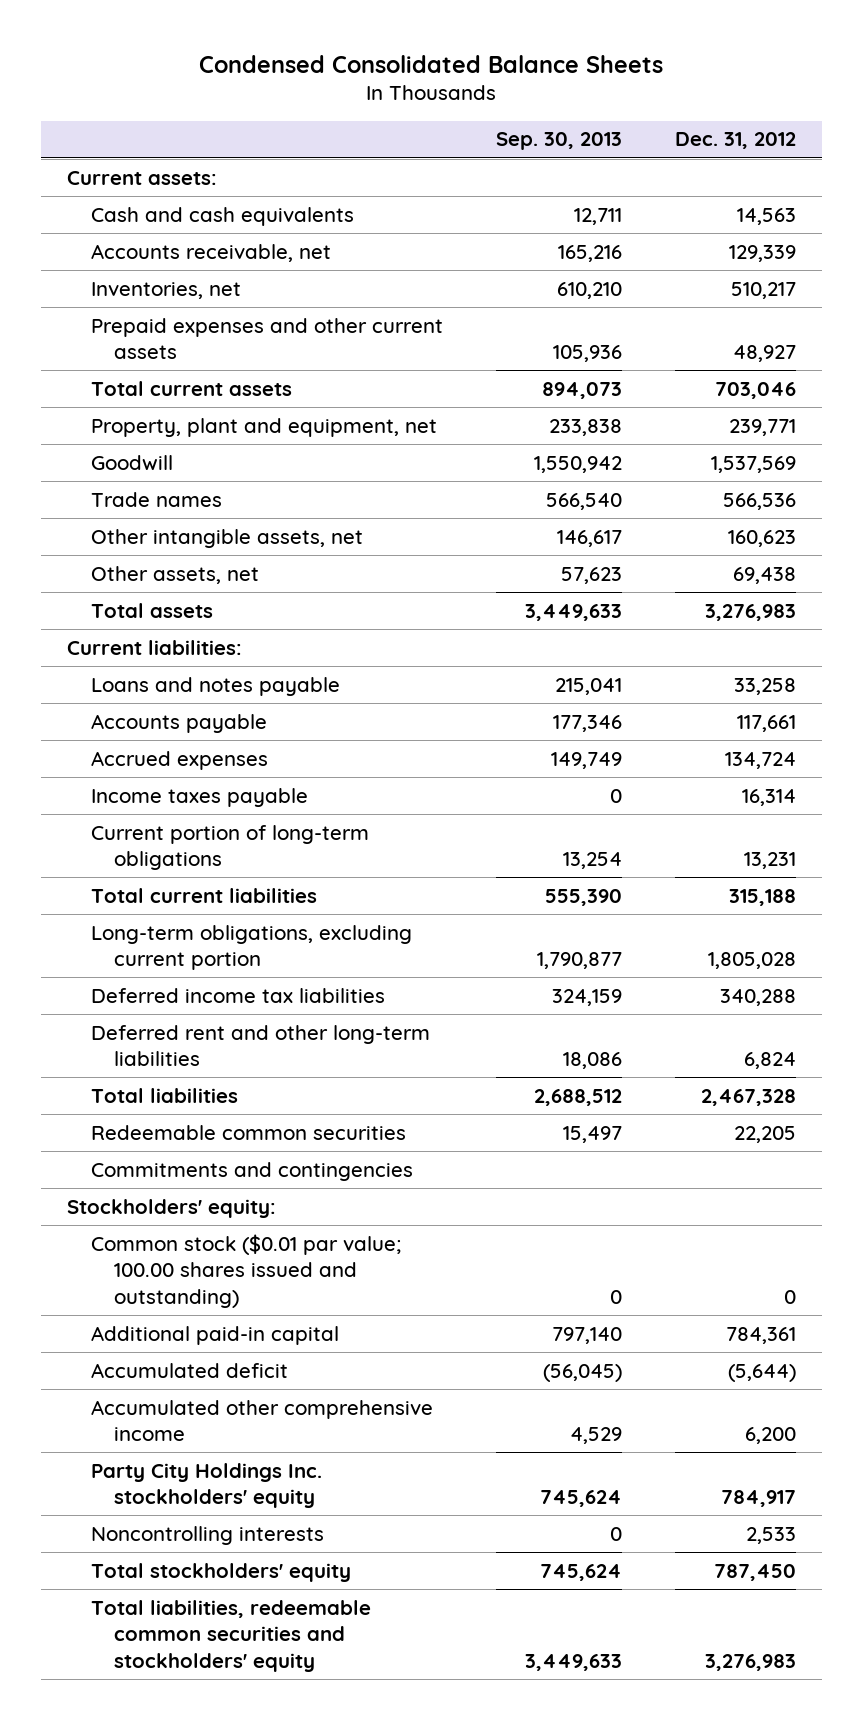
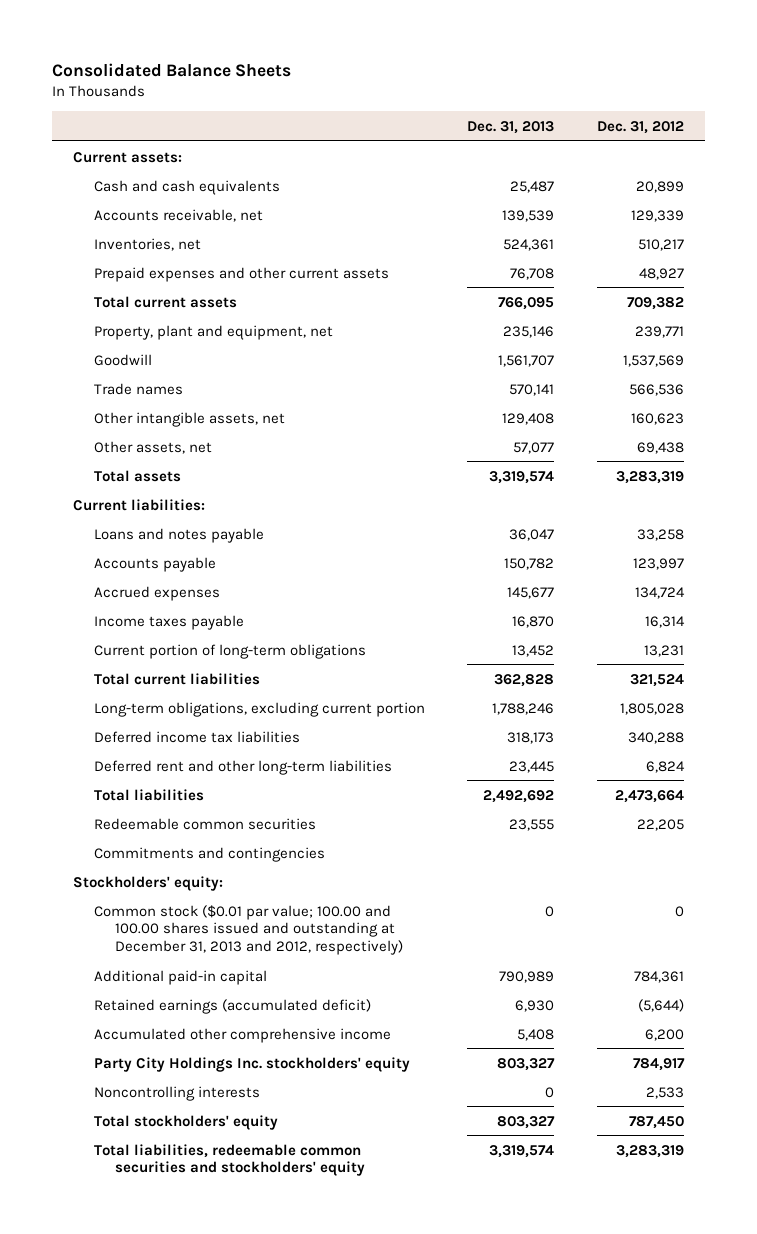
- Condensed Consolidated Balance Sheets
+ Consolidated Balance Sheets
- | Sep. 30, 2013 | Dec. 31, 2012
+ | Dec. 31, 2013 | Dec. 31, 2012
- Cash and cash equivalents | 12,711 | 14,563
+ Cash and cash equivalents | 25,487 | 20,899
- Total current assets | 894,073 | 703,046
+ Total current assets | 766,095 | 709,382
- Total assets | 3,449,633 | 3,276,983
+ Total assets | 3,319,574 | 3,283,319
- Accounts payable | 177,346 | 117,661
+ Accounts payable | 150,782 | 123,997
- Total current liabilities | 555,390 | 315,188
+ Total current liabilities | 362,828 | 321,524
- Total liabilities | 2,688,512 | 2,467,328
+ Total liabilities | 2,492,692 | 2,473,664
- Common stock ($0.01 par value; 100.00 shares issued and outstanding) | 0 | 0
+ Common stock ($0.01 par value; 100.00 and 100.00 shares issued and outstanding at December 31, 2013 and 2012, respectively) | 0 | 0
- Accumulated deficit | (56,045) | (5,644)
+ Retained earnings (accumulated deficit) | 6,930 | (5,644)
- Total liabilities, redeemable common securities and stockholders' equity | 3,449,633 | 3,276,983
+ Total liabilities, redeemable common securities and stockholders' equity | 3,319,574 | 3,283,319

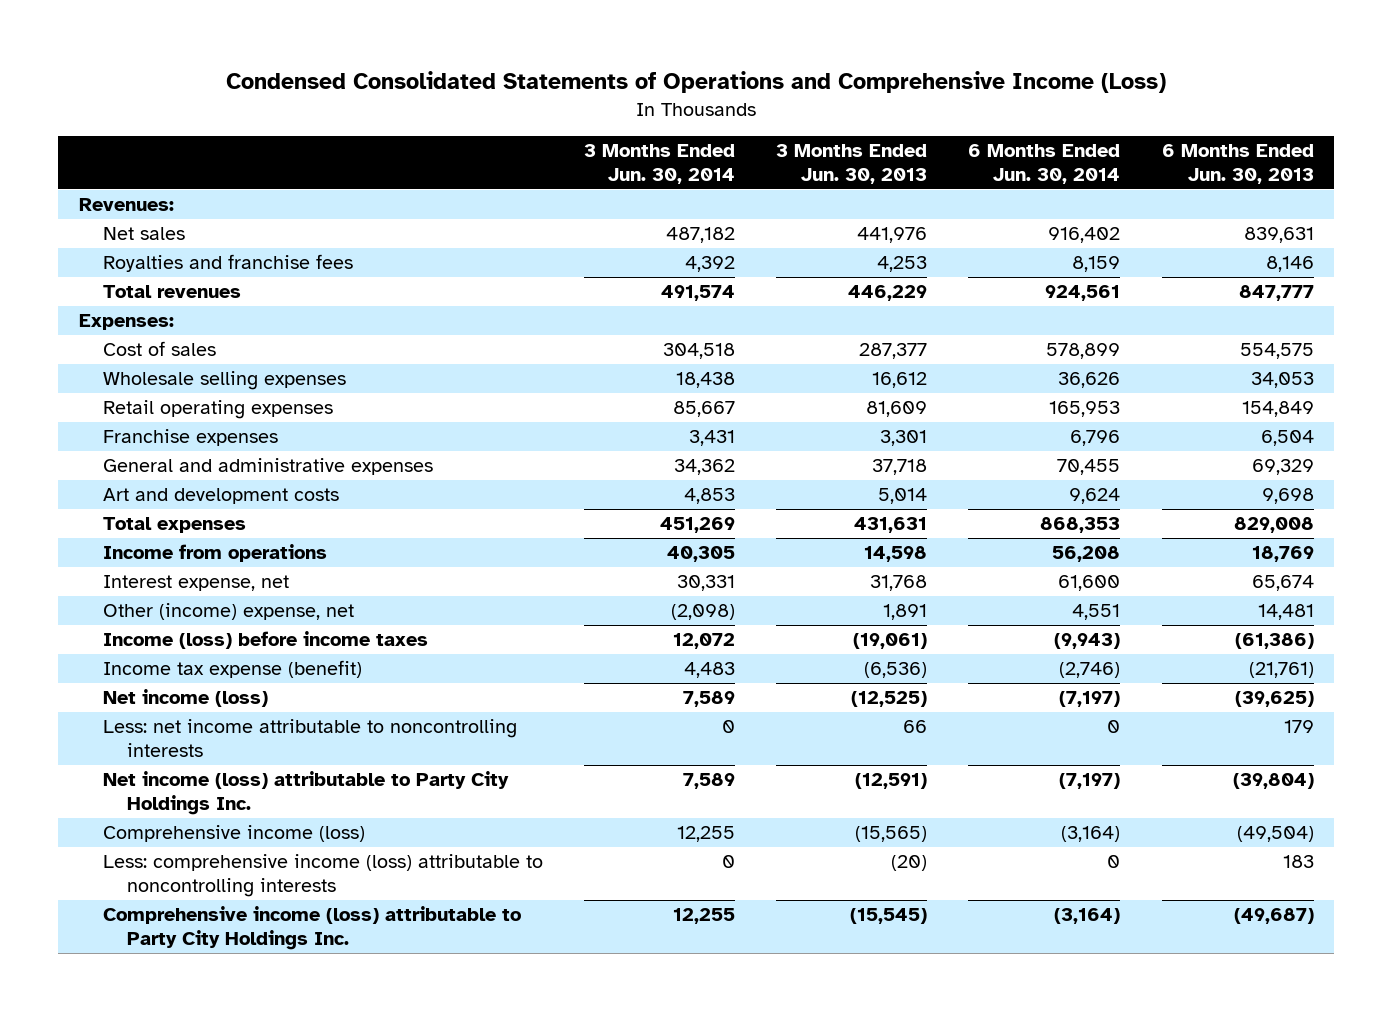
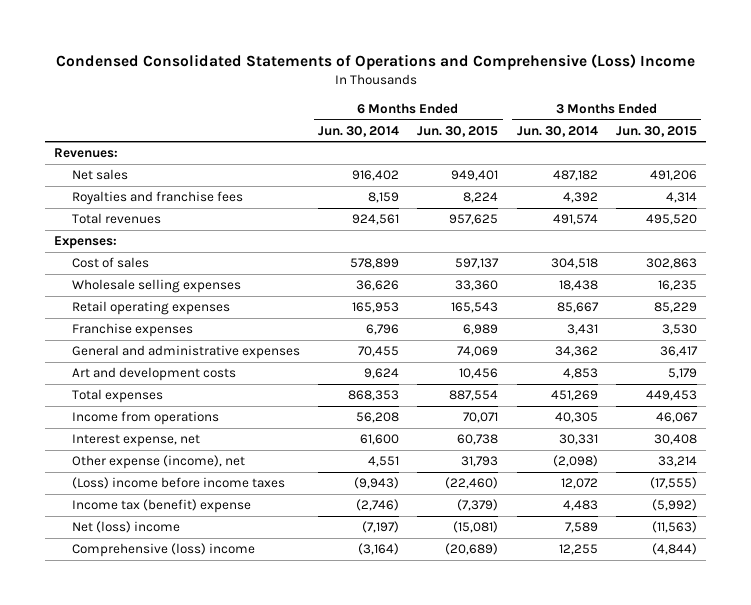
- Condensed Consolidated Statements of Operations and Comprehensive Income (Loss)
+ Condensed Consolidated Statements of Operations and Comprehensive (Loss) Income
- | 3 Months Ended Jun. 30, 2014 | 3 Months Ended Jun. 30, 2013 | 6 Months Ended Jun. 30, 2014 | 6 Months Ended Jun. 30, 2013
+ | 6 Months Ended Jun. 30, 2014 | 6 Months Ended Jun. 30, 2015 | 3 Months Ended Jun. 30, 2014 | 3 Months Ended Jun. 30, 2015
- Other (income) expense, net | (2,098) | 1,891 | 4,551 | 14,481
- Income (loss) before income taxes | 12,072 | (19,061) | (9,943) | (61,386)
- Income tax expense (benefit) | 4,483 | (6,536) | (2,746) | (21,761)
- Net income (loss) | 7,589 | (12,525) | (7,197) | (39,625)
- Less: net income attributable to noncontrolling interests | 0 | 66 | 0 | 179
- Net income (loss) attributable to Party City Holdings Inc. | 7,589 | (12,591) | (7,197) | (39,804)
- Comprehensive income (loss) | 12,255 | (15,565) | (3,164) | (49,504)
- Less: comprehensive income (loss) attributable to noncontrolling interests | 0 | (20) | 0 | 183
- Comprehensive income (loss) attributable to Party City Holdings Inc. | 12,255 | (15,545) | (3,164) | (49,687)
+ Other expense (income), net | 4,551 | 31,793 | (2,098) | 33,214
+ (Loss) income before income taxes | (9,943) | (22,460) | 12,072 | (17,555)
+ Income tax (benefit) expense | (2,746) | (7,379) | 4,483 | (5,992)
+ Net (loss) income | (7,197) | (15,081) | 7,589 | (11,563)
+ Comprehensive (loss) income | (3,164) | (20,689) | 12,255 | (4,844)

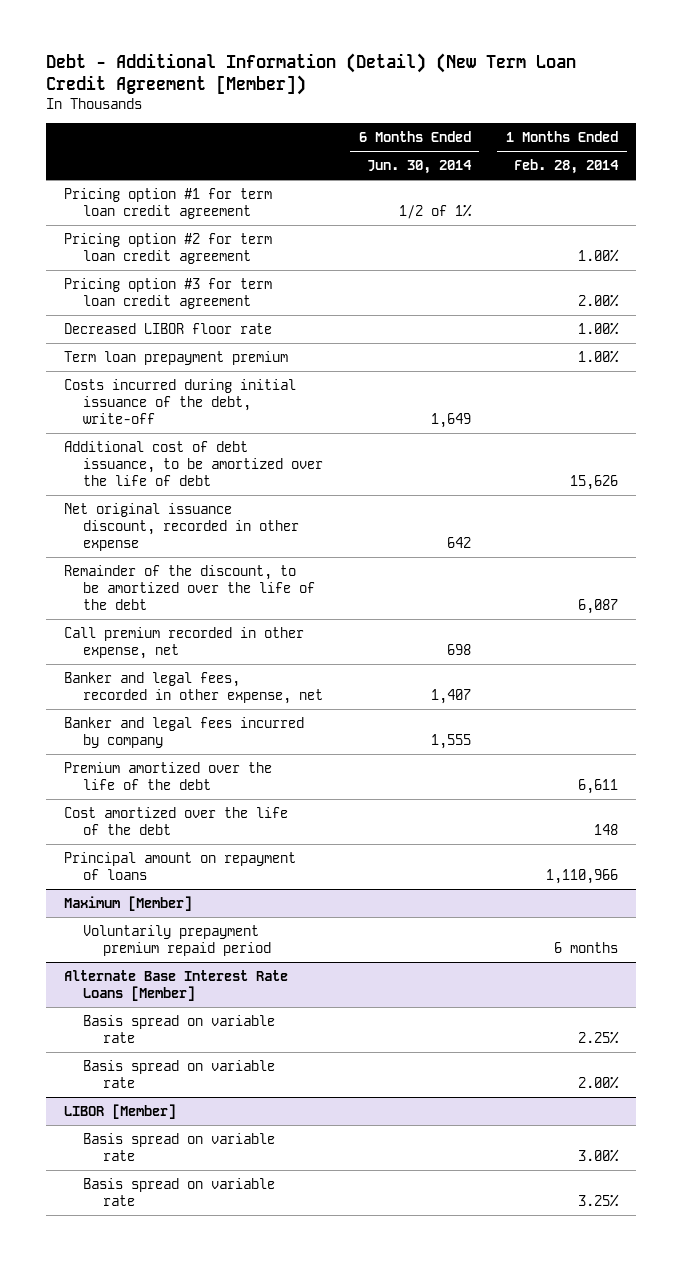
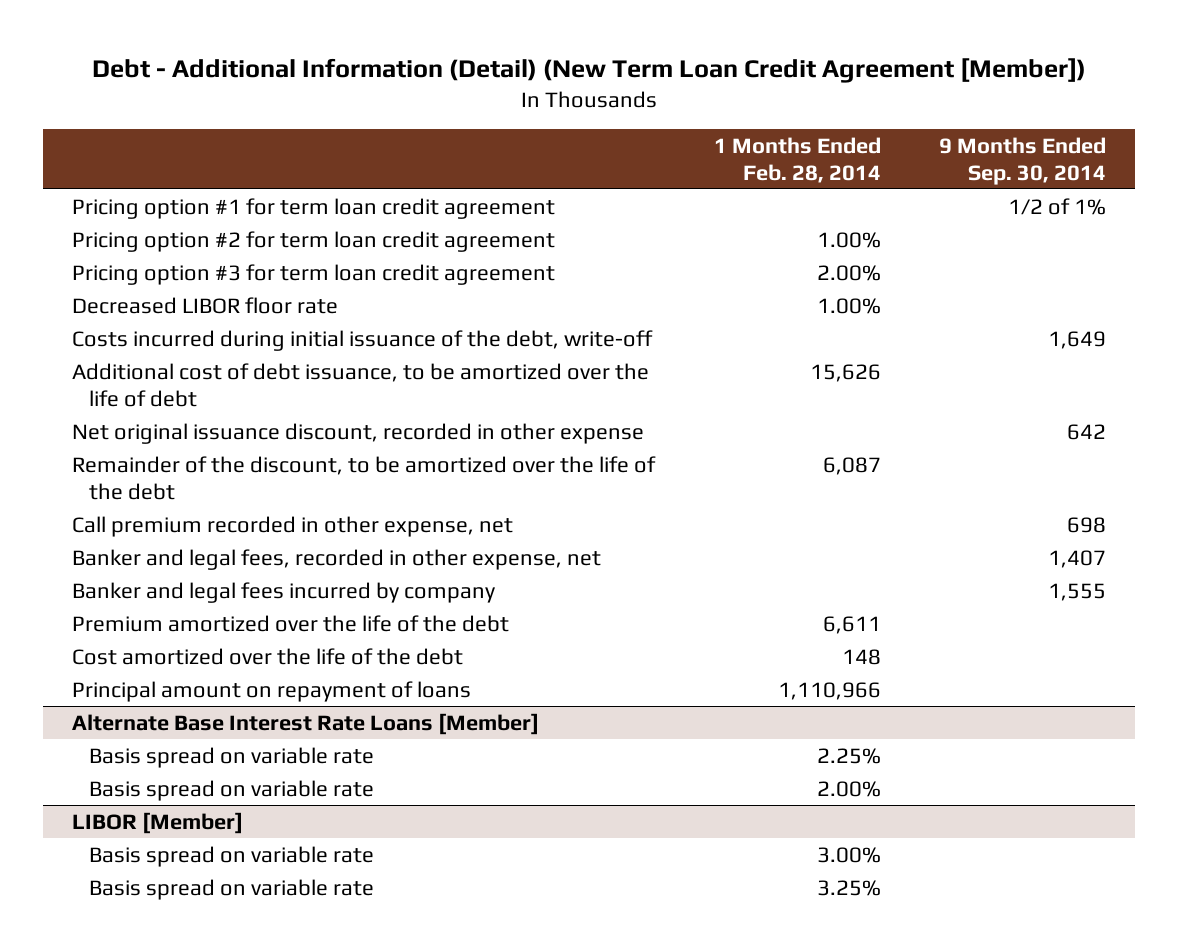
- | 6 Months Ended Jun. 30, 2014 | 1 Months Ended Feb. 28, 2014
+ | 1 Months Ended Feb. 28, 2014 | 9 Months Ended Sep. 30, 2014
- Term loan prepayment premium | | 1.00%
- Maximum [Member]
- Voluntarily prepayment premium repaid period | | 6 months

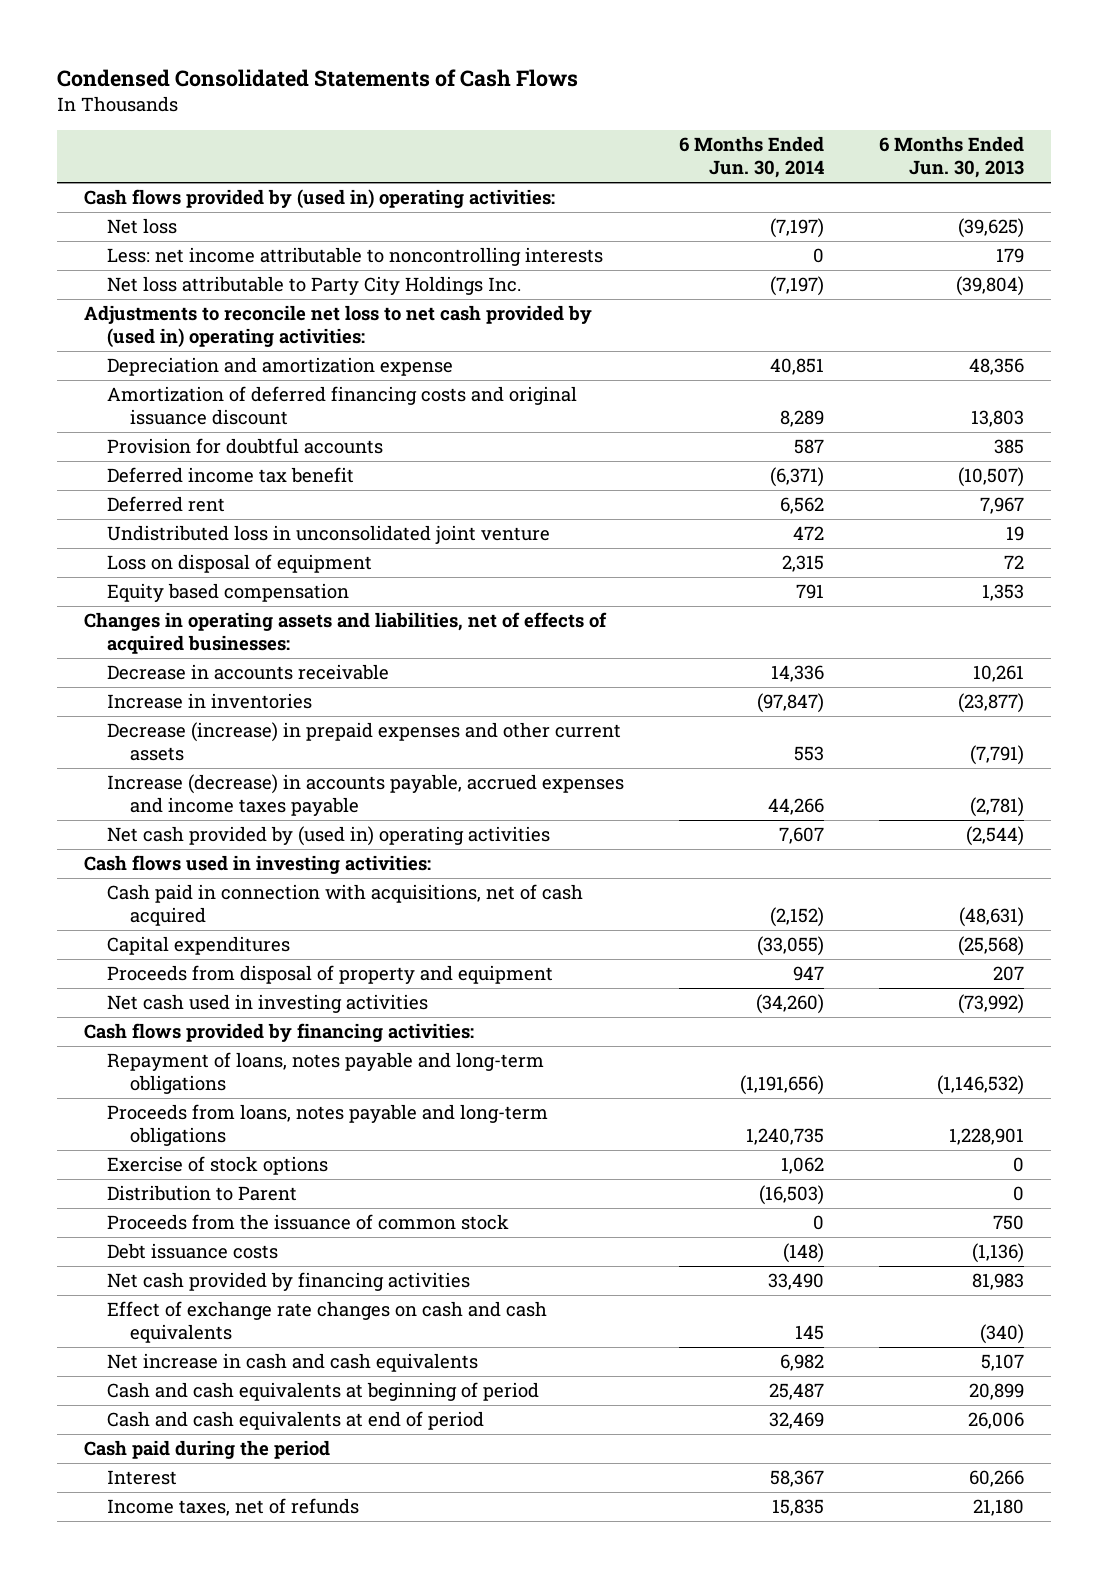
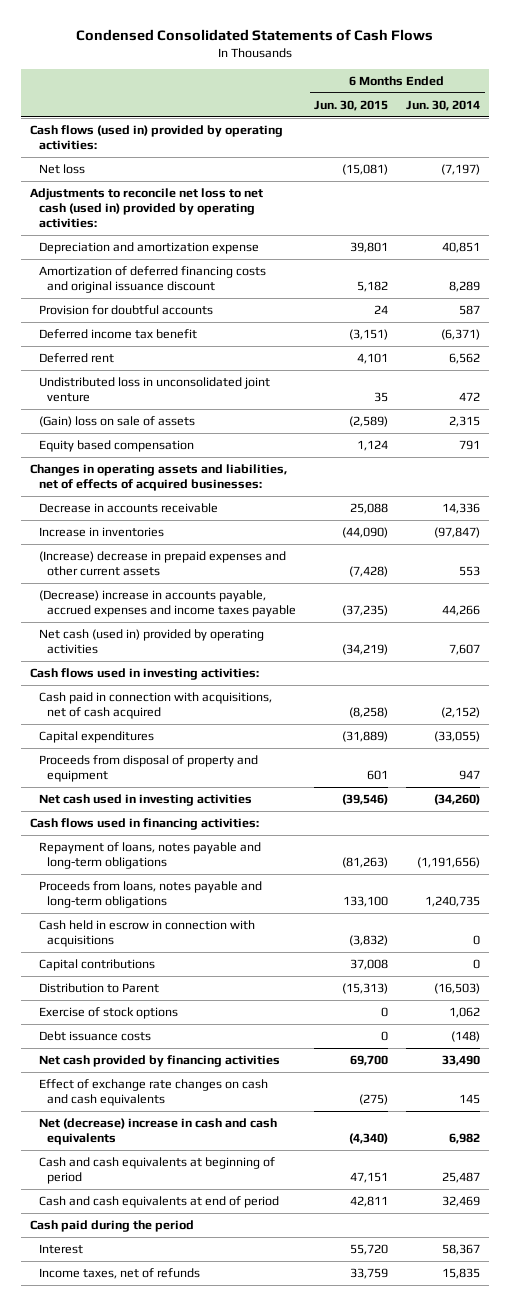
- | 6 Months Ended Jun. 30, 2014 | 6 Months Ended Jun. 30, 2013
+ | 6 Months Ended Jun. 30, 2015 | 6 Months Ended Jun. 30, 2014
- Cash flows provided by (used in) operating activities:
+ Cash flows (used in) provided by operating activities:
- Less: net income attributable to noncontrolling interests | 0 | 179
- Net loss attributable to Party City Holdings Inc. | (7,197) | (39,804)
- Adjustments to reconcile net loss to net cash provided by (used in) operating activities:
+ Adjustments to reconcile net loss to net cash (used in) provided by operating activities:
- Loss on disposal of equipment | 2,315 | 72
+ (Gain) loss on sale of assets | (2,589) | 2,315
- Decrease (increase) in prepaid expenses and other current assets | 553 | (7,791)
- Increase (decrease) in accounts payable, accrued expenses and income taxes payable | 44,266 | (2,781)
- Net cash provided by (used in) operating activities | 7,607 | (2,544)
+ (Increase) decrease in prepaid expenses and other current assets | (7,428) | 553
+ (Decrease) increase in accounts payable, accrued expenses and income taxes payable | (37,235) | 44,266
+ Net cash (used in) provided by operating activities | (34,219) | 7,607
- Cash flows provided by financing activities:
+ Cash flows used in financing activities:
+ Cash held in escrow in connection with acquisitions | (3,832) | 0
+ Capital contributions | 37,008 | 0
- Proceeds from the issuance of common stock | 0 | 750
moved down: Exercise of stock options | 0 | 1,062
- Net increase in cash and cash equivalents | 6,982 | 5,107
+ Net (decrease) increase in cash and cash equivalents | (4,340) | 6,982

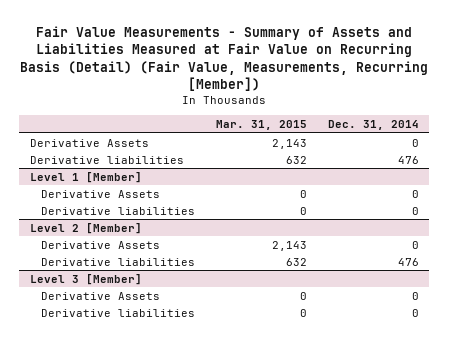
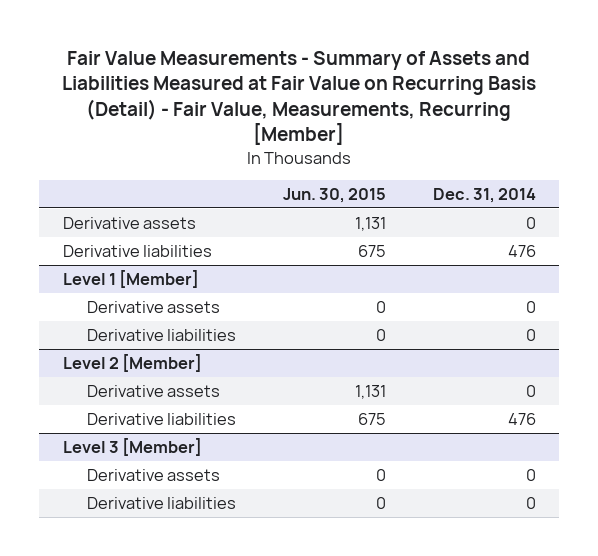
- Fair Value Measurements - Summary of Assets and Liabilities Measured at Fair Value on Recurring Basis (Detail) (Fair Value, Measurements, Recurring [Member])
+ Fair Value Measurements - Summary of Assets and Liabilities Measured at Fair Value on Recurring Basis (Detail) - Fair Value, Measurements, Recurring [Member]
- | Mar. 31, 2015 | Dec. 31, 2014
+ | Jun. 30, 2015 | Dec. 31, 2014
- Derivative Assets | 2,143 | 0
+ Derivative assets | 1,131 | 0
@ Level 1 [Member]
- Derivative Assets | 0 | 0
+ Derivative assets | 0 | 0
@ Level 2 [Member]
- Derivative Assets | 2,143 | 0
+ Derivative assets | 1,131 | 0
@ Level 3 [Member]
- Derivative Assets | 0 | 0
+ Derivative assets | 0 | 0

